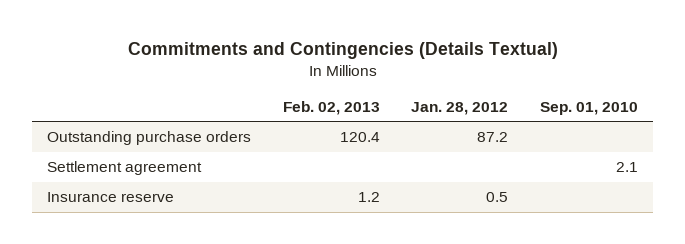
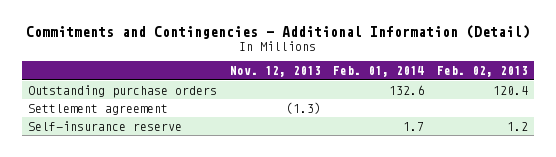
- Commitments and Contingencies (Details Textual)
+ Commitments and Contingencies - Additional Information (Detail)
- | Feb. 02, 2013 | Jan. 28, 2012 | Sep. 01, 2010
+ | Nov. 12, 2013 | Feb. 01, 2014 | Feb. 02, 2013
- Insurance reserve | 1.2 | 0.5 |
+ Self-insurance reserve | | 1.7 | 1.2

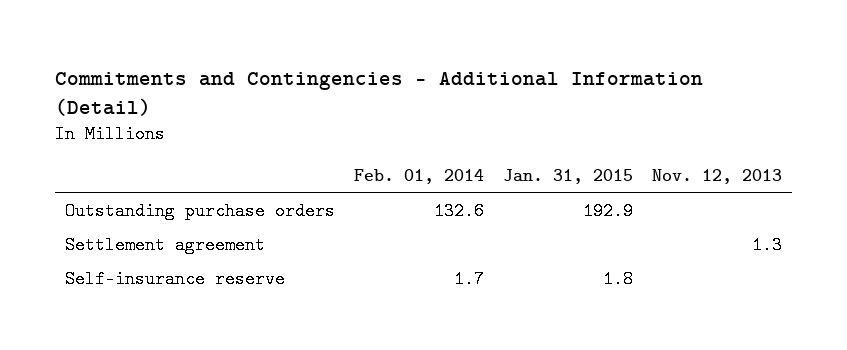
- | Nov. 12, 2013 | Feb. 01, 2014 | Feb. 02, 2013
+ | Feb. 01, 2014 | Jan. 31, 2015 | Nov. 12, 2013
- Settlement agreement | (1.3) | |
+ Settlement agreement | | | 1.3

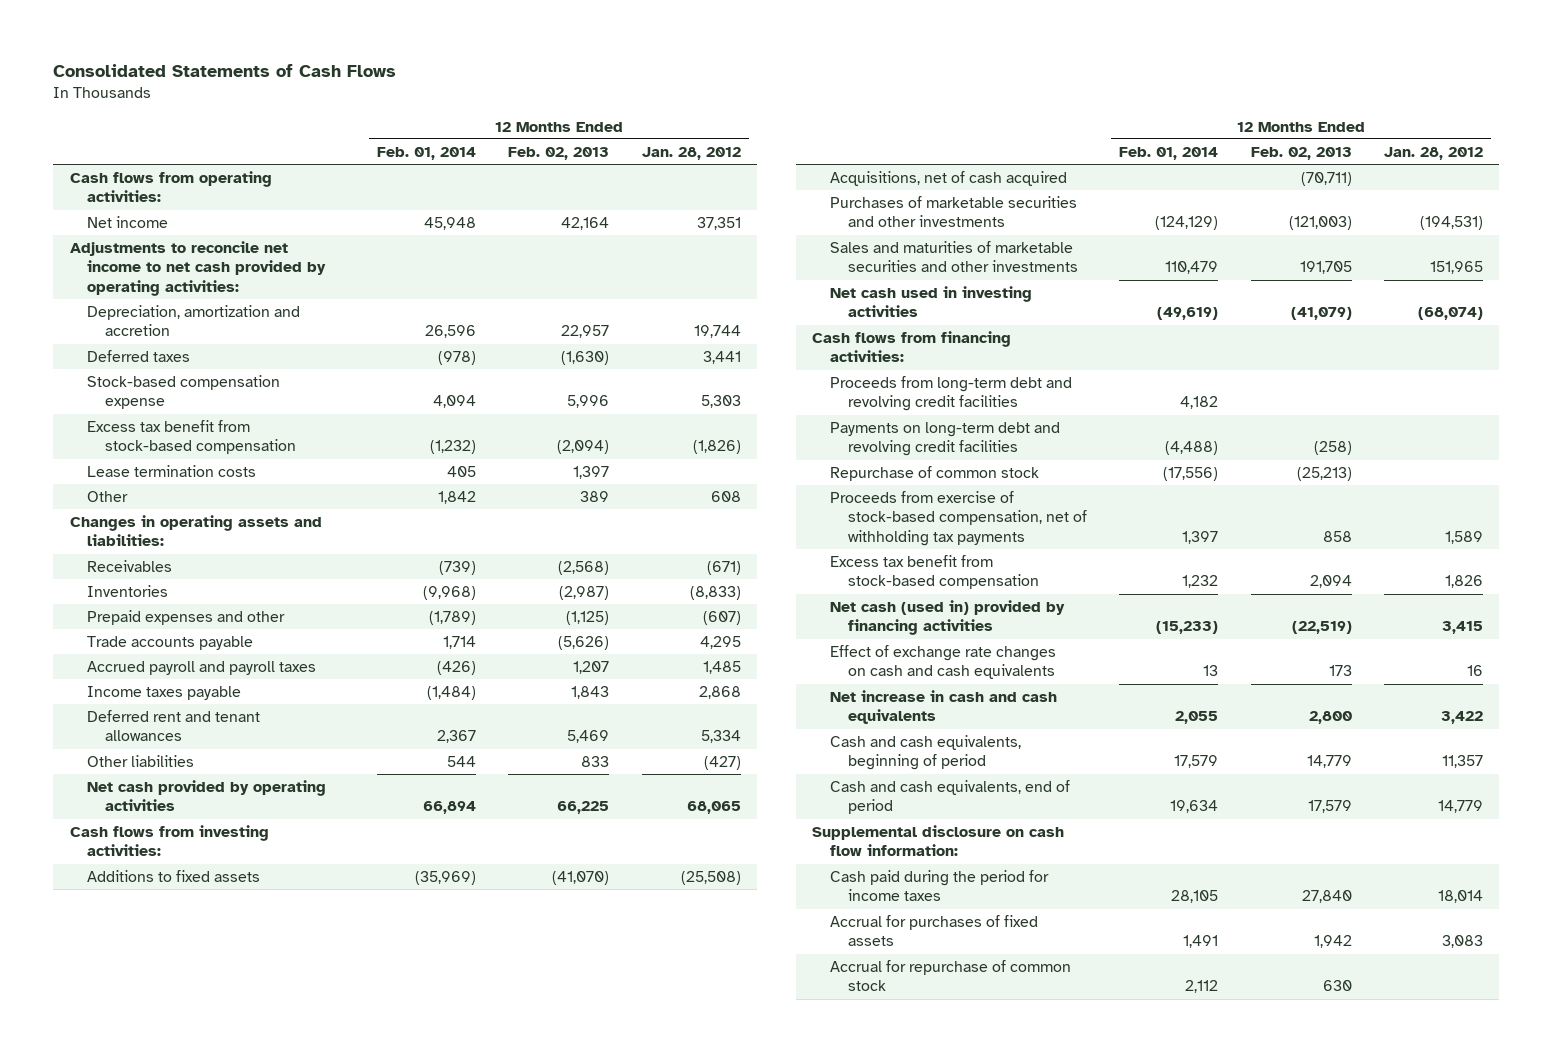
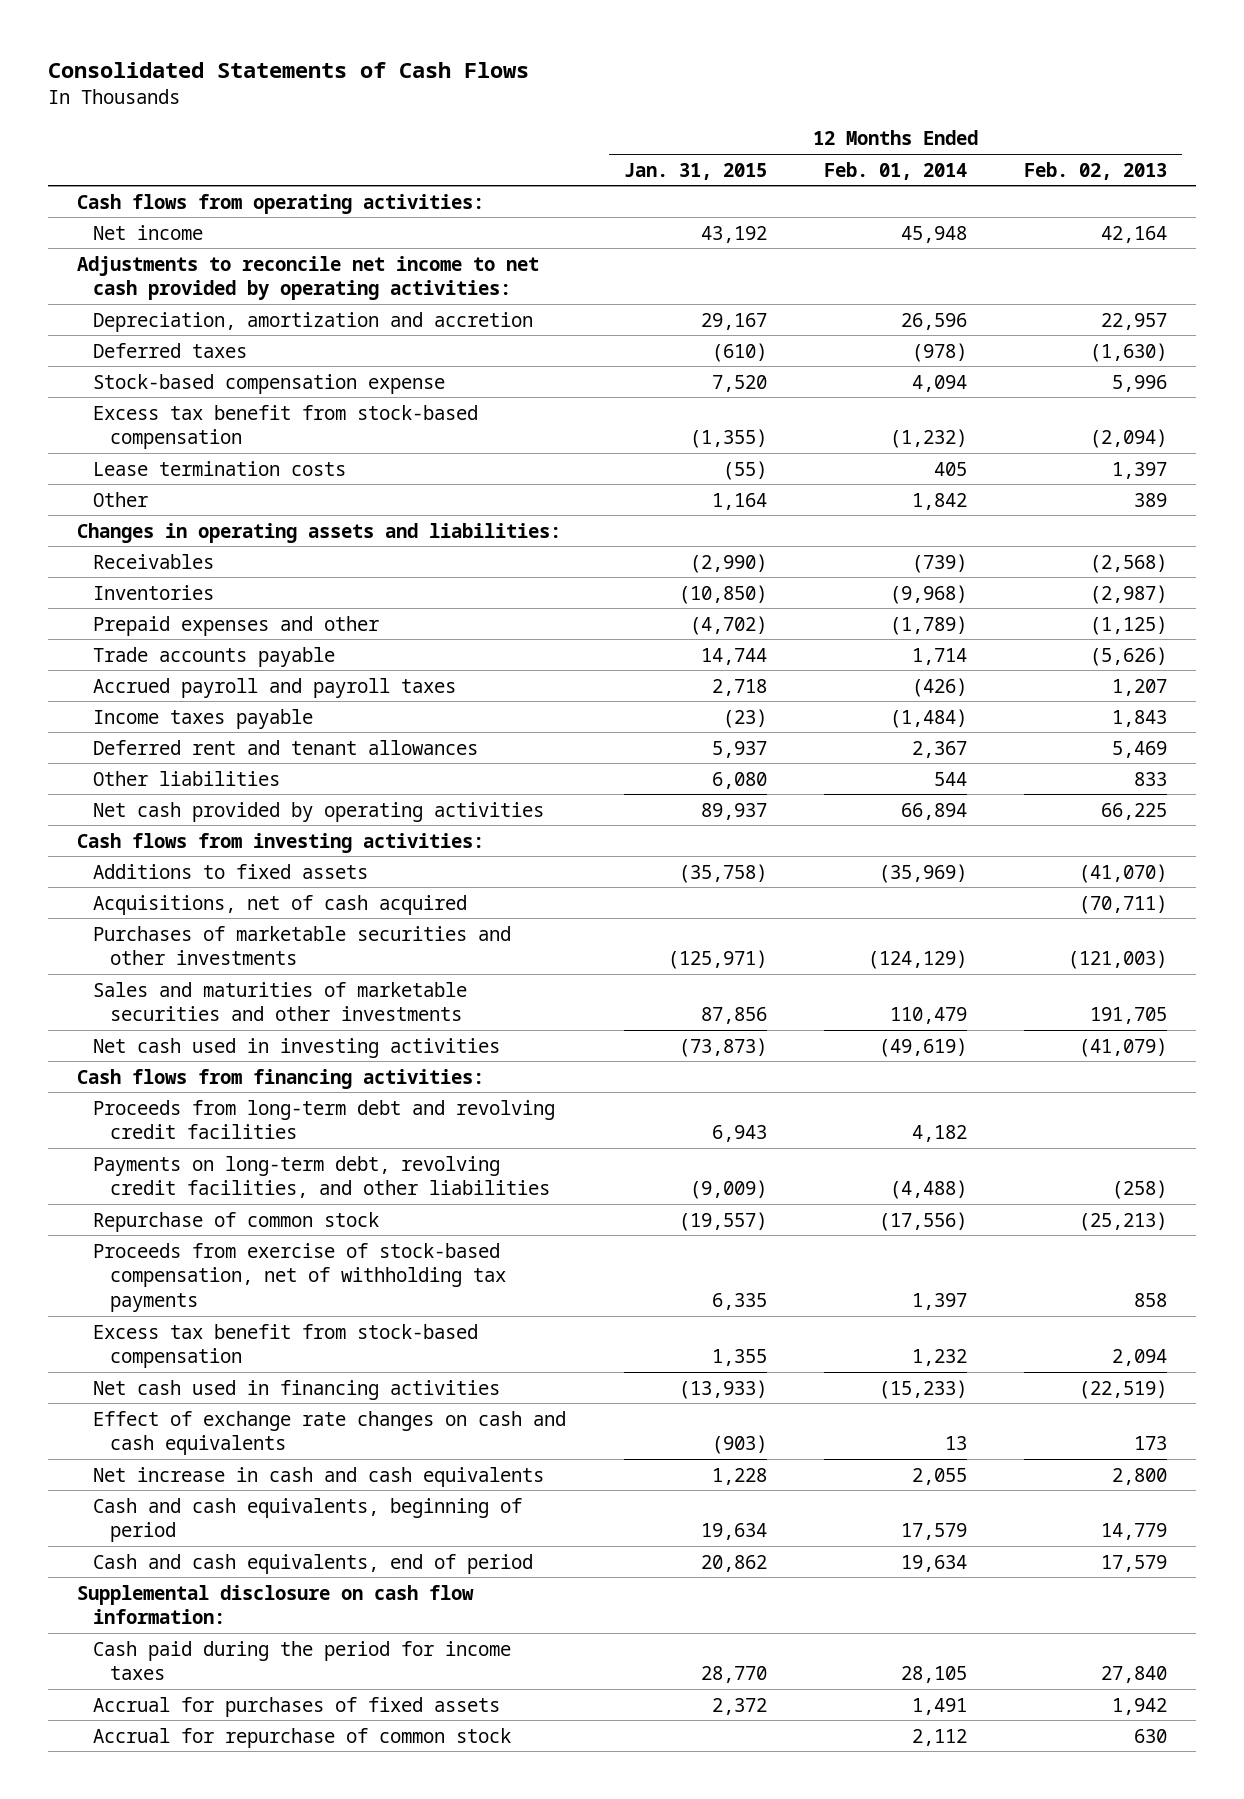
- | 12 Months Ended Feb. 01, 2014 | 12 Months Ended Feb. 02, 2013 | 12 Months Ended Jan. 28, 2012
+ | 12 Months Ended Jan. 31, 2015 | 12 Months Ended Feb. 01, 2014 | 12 Months Ended Feb. 02, 2013
- Payments on long-term debt and revolving credit facilities | (4,488) | (258) |
+ Payments on long-term debt, revolving credit facilities, and other liabilities | (9,009) | (4,488) | (258)
- Net cash (used in) provided by financing activities | (15,233) | (22,519) | 3,415
+ Net cash used in financing activities | (13,933) | (15,233) | (22,519)

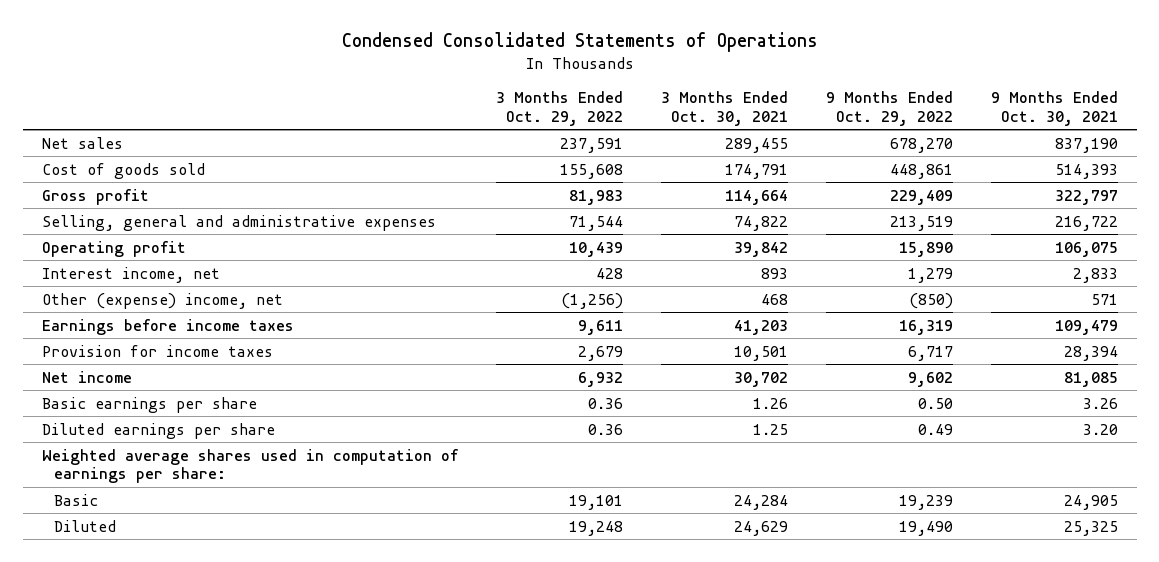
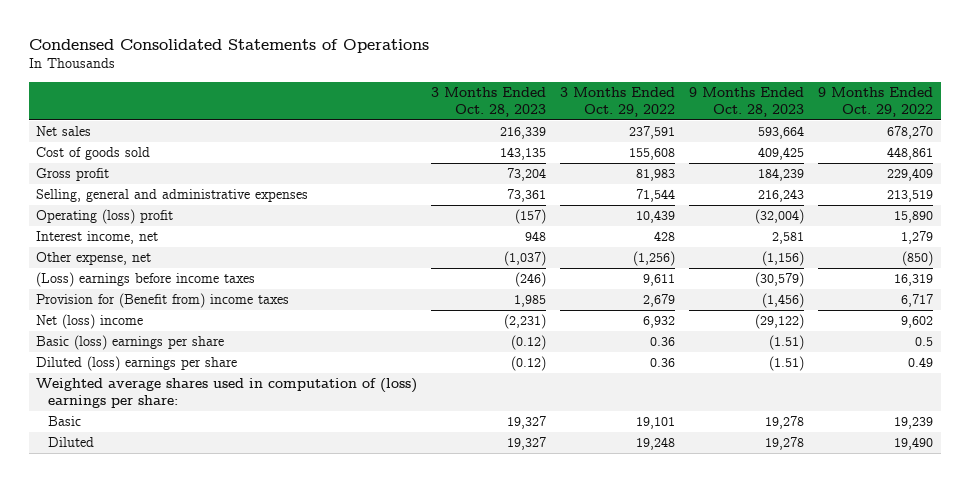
- | 3 Months Ended Oct. 29, 2022 | 3 Months Ended Oct. 30, 2021 | 9 Months Ended Oct. 29, 2022 | 9 Months Ended Oct. 30, 2021
+ | 3 Months Ended Oct. 28, 2023 | 3 Months Ended Oct. 29, 2022 | 9 Months Ended Oct. 28, 2023 | 9 Months Ended Oct. 29, 2022
- Operating profit | 10,439 | 39,842 | 15,890 | 106,075
+ Operating (loss) profit | (157) | 10,439 | (32,004) | 15,890
- Other (expense) income, net | (1,256) | 468 | (850) | 571
- Earnings before income taxes | 9,611 | 41,203 | 16,319 | 109,479
- Provision for income taxes | 2,679 | 10,501 | 6,717 | 28,394
- Net income | 6,932 | 30,702 | 9,602 | 81,085
- Basic earnings per share | 0.36 | 1.26 | 0.50 | 3.26
- Diluted earnings per share | 0.36 | 1.25 | 0.49 | 3.20
- Weighted average shares used in computation of earnings per share:
+ Other expense, net | (1,037) | (1,256) | (1,156) | (850)
+ (Loss) earnings before income taxes | (246) | 9,611 | (30,579) | 16,319
+ Provision for (Benefit from) income taxes | 1,985 | 2,679 | (1,456) | 6,717
+ Net (loss) income | (2,231) | 6,932 | (29,122) | 9,602
+ Basic (loss) earnings per share | (0.12) | 0.36 | (1.51) | 0.5
+ Diluted (loss) earnings per share | (0.12) | 0.36 | (1.51) | 0.49
+ Weighted average shares used in computation of (loss) earnings per share:

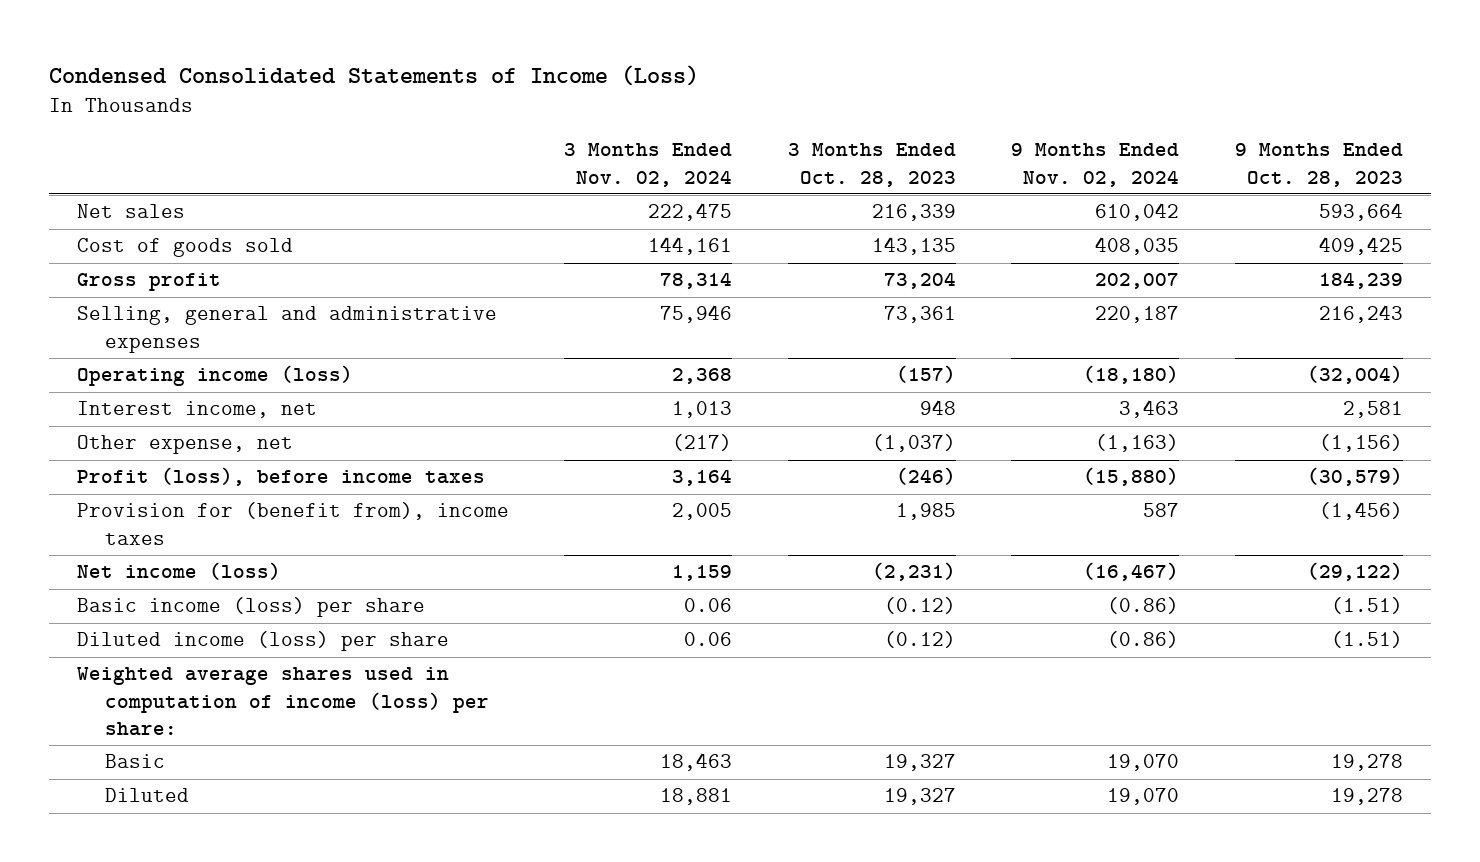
- Condensed Consolidated Statements of Operations
+ Condensed Consolidated Statements of Income (Loss)
- | 3 Months Ended Oct. 28, 2023 | 3 Months Ended Oct. 29, 2022 | 9 Months Ended Oct. 28, 2023 | 9 Months Ended Oct. 29, 2022
+ | 3 Months Ended Nov. 02, 2024 | 3 Months Ended Oct. 28, 2023 | 9 Months Ended Nov. 02, 2024 | 9 Months Ended Oct. 28, 2023
- Operating (loss) profit | (157) | 10,439 | (32,004) | 15,890
+ Operating income (loss) | 2,368 | (157) | (18,180) | (32,004)
- (Loss) earnings before income taxes | (246) | 9,611 | (30,579) | 16,319
- Provision for (Benefit from) income taxes | 1,985 | 2,679 | (1,456) | 6,717
- Net (loss) income | (2,231) | 6,932 | (29,122) | 9,602
- Basic (loss) earnings per share | (0.12) | 0.36 | (1.51) | 0.5
- Diluted (loss) earnings per share | (0.12) | 0.36 | (1.51) | 0.49
- Weighted average shares used in computation of (loss) earnings per share:
+ Profit (loss), before income taxes | 3,164 | (246) | (15,880) | (30,579)
+ Provision for (benefit from), income taxes | 2,005 | 1,985 | 587 | (1,456)
+ Net income (loss) | 1,159 | (2,231) | (16,467) | (29,122)
+ Basic income (loss) per share | 0.06 | (0.12) | (0.86) | (1.51)
+ Diluted income (loss) per share | 0.06 | (0.12) | (0.86) | (1.51)
+ Weighted average shares used in computation of income (loss) per share:

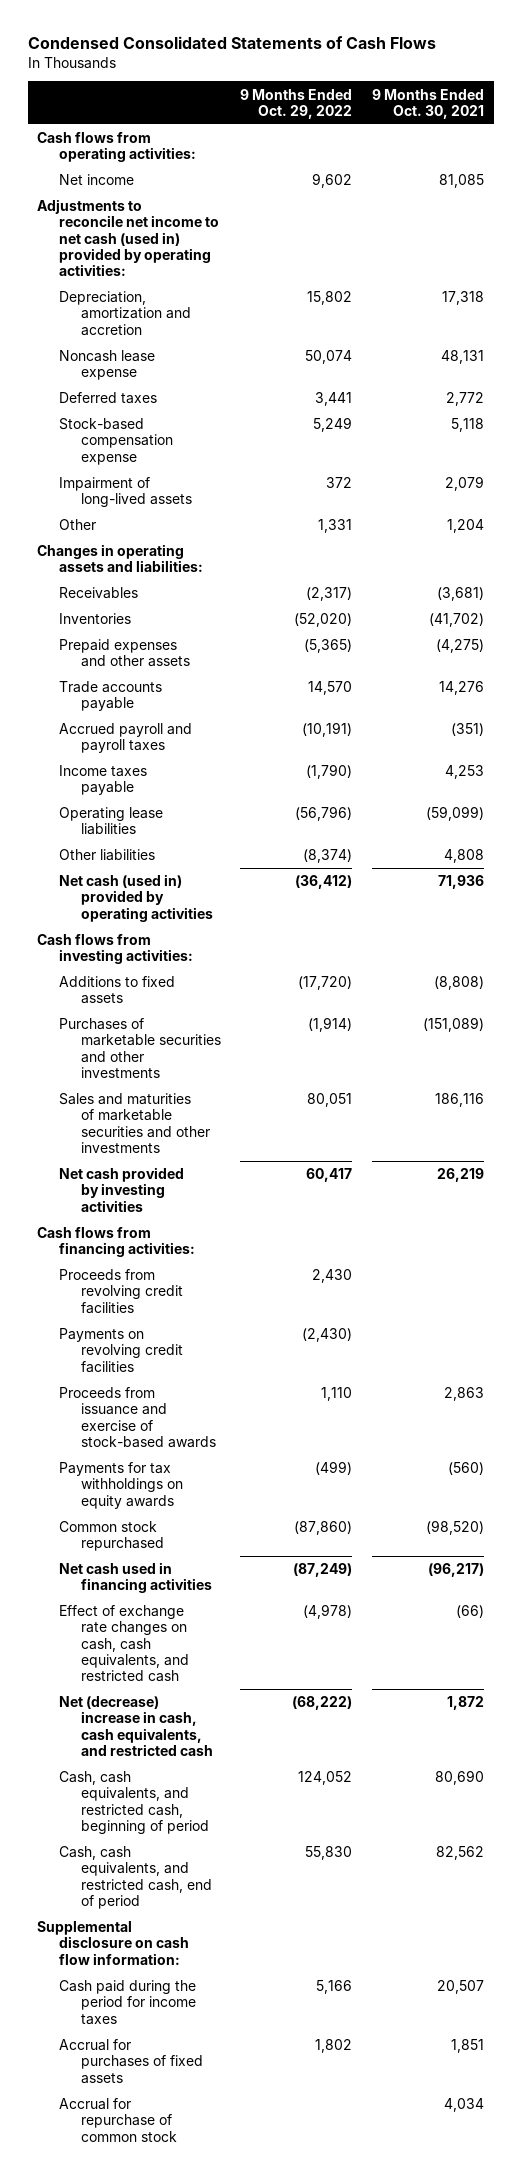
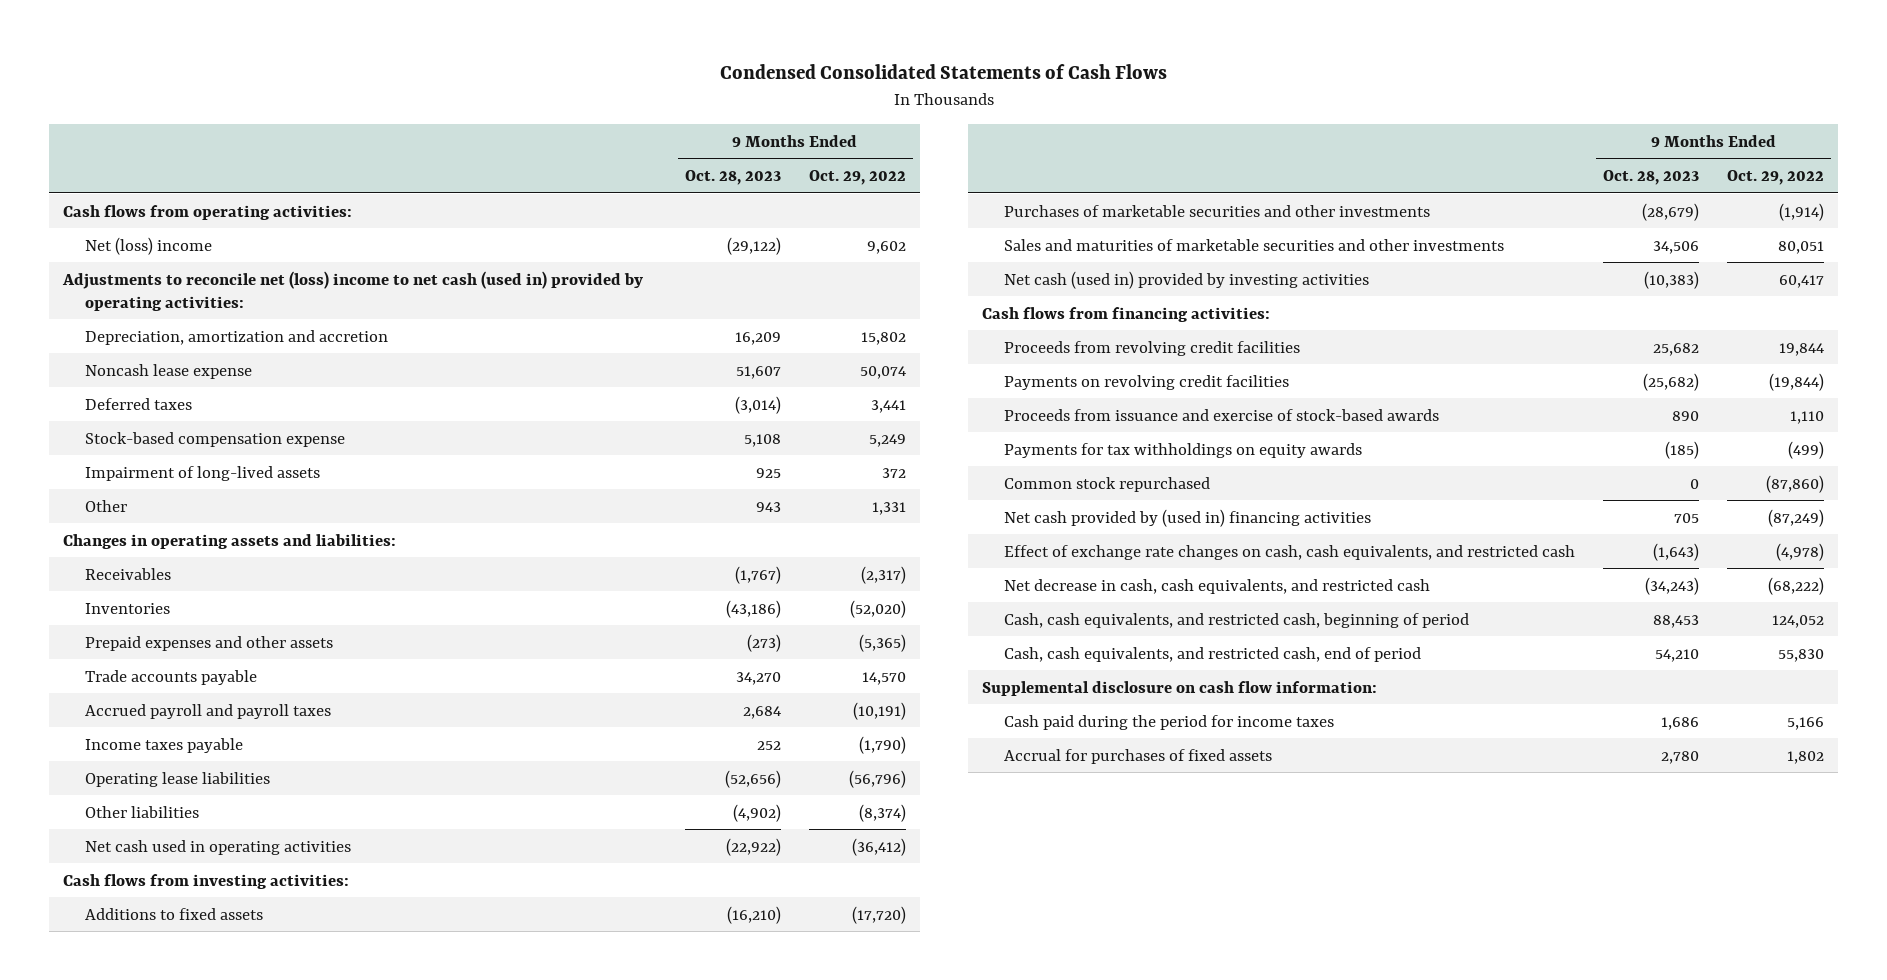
- | 9 Months Ended Oct. 29, 2022 | 9 Months Ended Oct. 30, 2021
+ | 9 Months Ended Oct. 28, 2023 | 9 Months Ended Oct. 29, 2022
- Net income | 9,602 | 81,085
- Adjustments to reconcile net income to net cash (used in) provided by operating activities:
+ Net (loss) income | (29,122) | 9,602
+ Adjustments to reconcile net (loss) income to net cash (used in) provided by operating activities:
- Net cash (used in) provided by operating activities | (36,412) | 71,936
+ Net cash used in operating activities | (22,922) | (36,412)
- Net cash provided by investing activities | 60,417 | 26,219
+ Net cash (used in) provided by investing activities | (10,383) | 60,417
- Proceeds from revolving credit facilities | 2,430 |
- Payments on revolving credit facilities | (2,430) |
+ Proceeds from revolving credit facilities | 25,682 | 19,844
+ Payments on revolving credit facilities | (25,682) | (19,844)
- Net cash used in financing activities | (87,249) | (96,217)
+ Net cash provided by (used in) financing activities | 705 | (87,249)
- Net (decrease) increase in cash, cash equivalents, and restricted cash | (68,222) | 1,872
+ Net decrease in cash, cash equivalents, and restricted cash | (34,243) | (68,222)
- Accrual for repurchase of common stock | | 4,034

